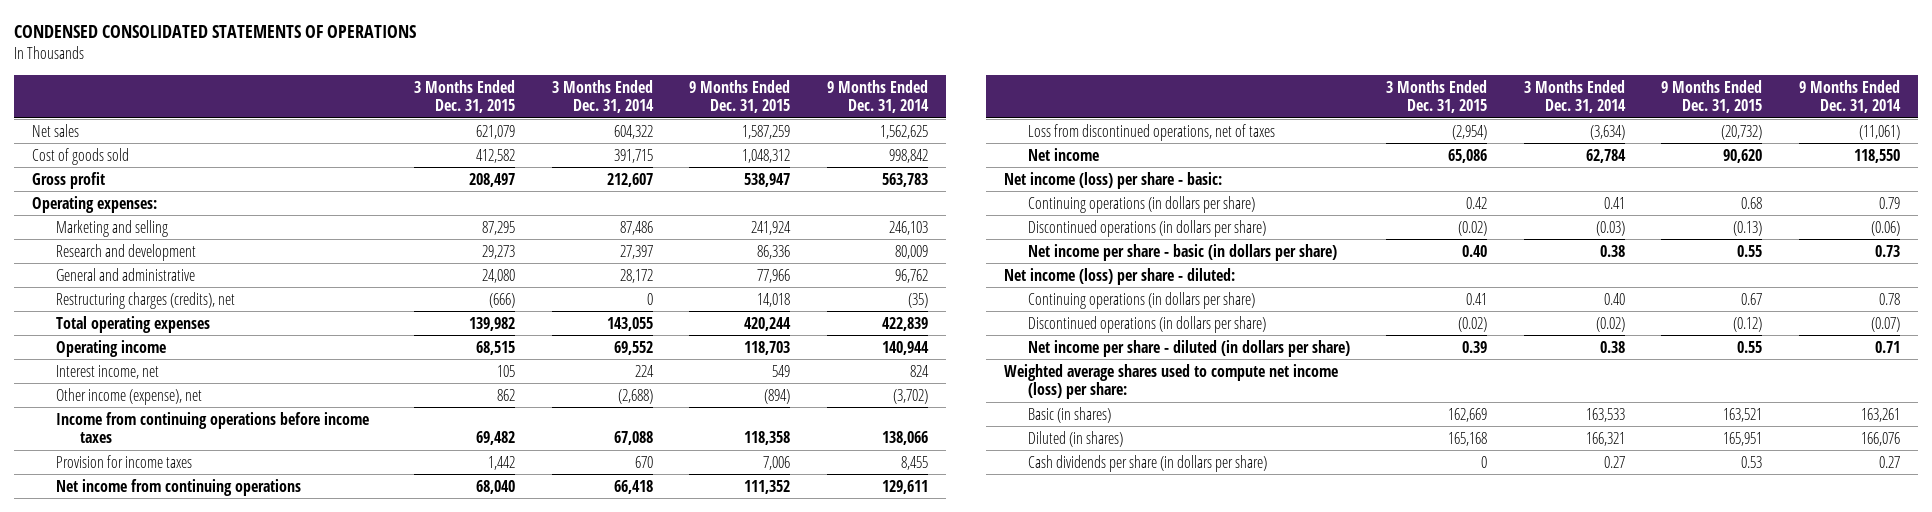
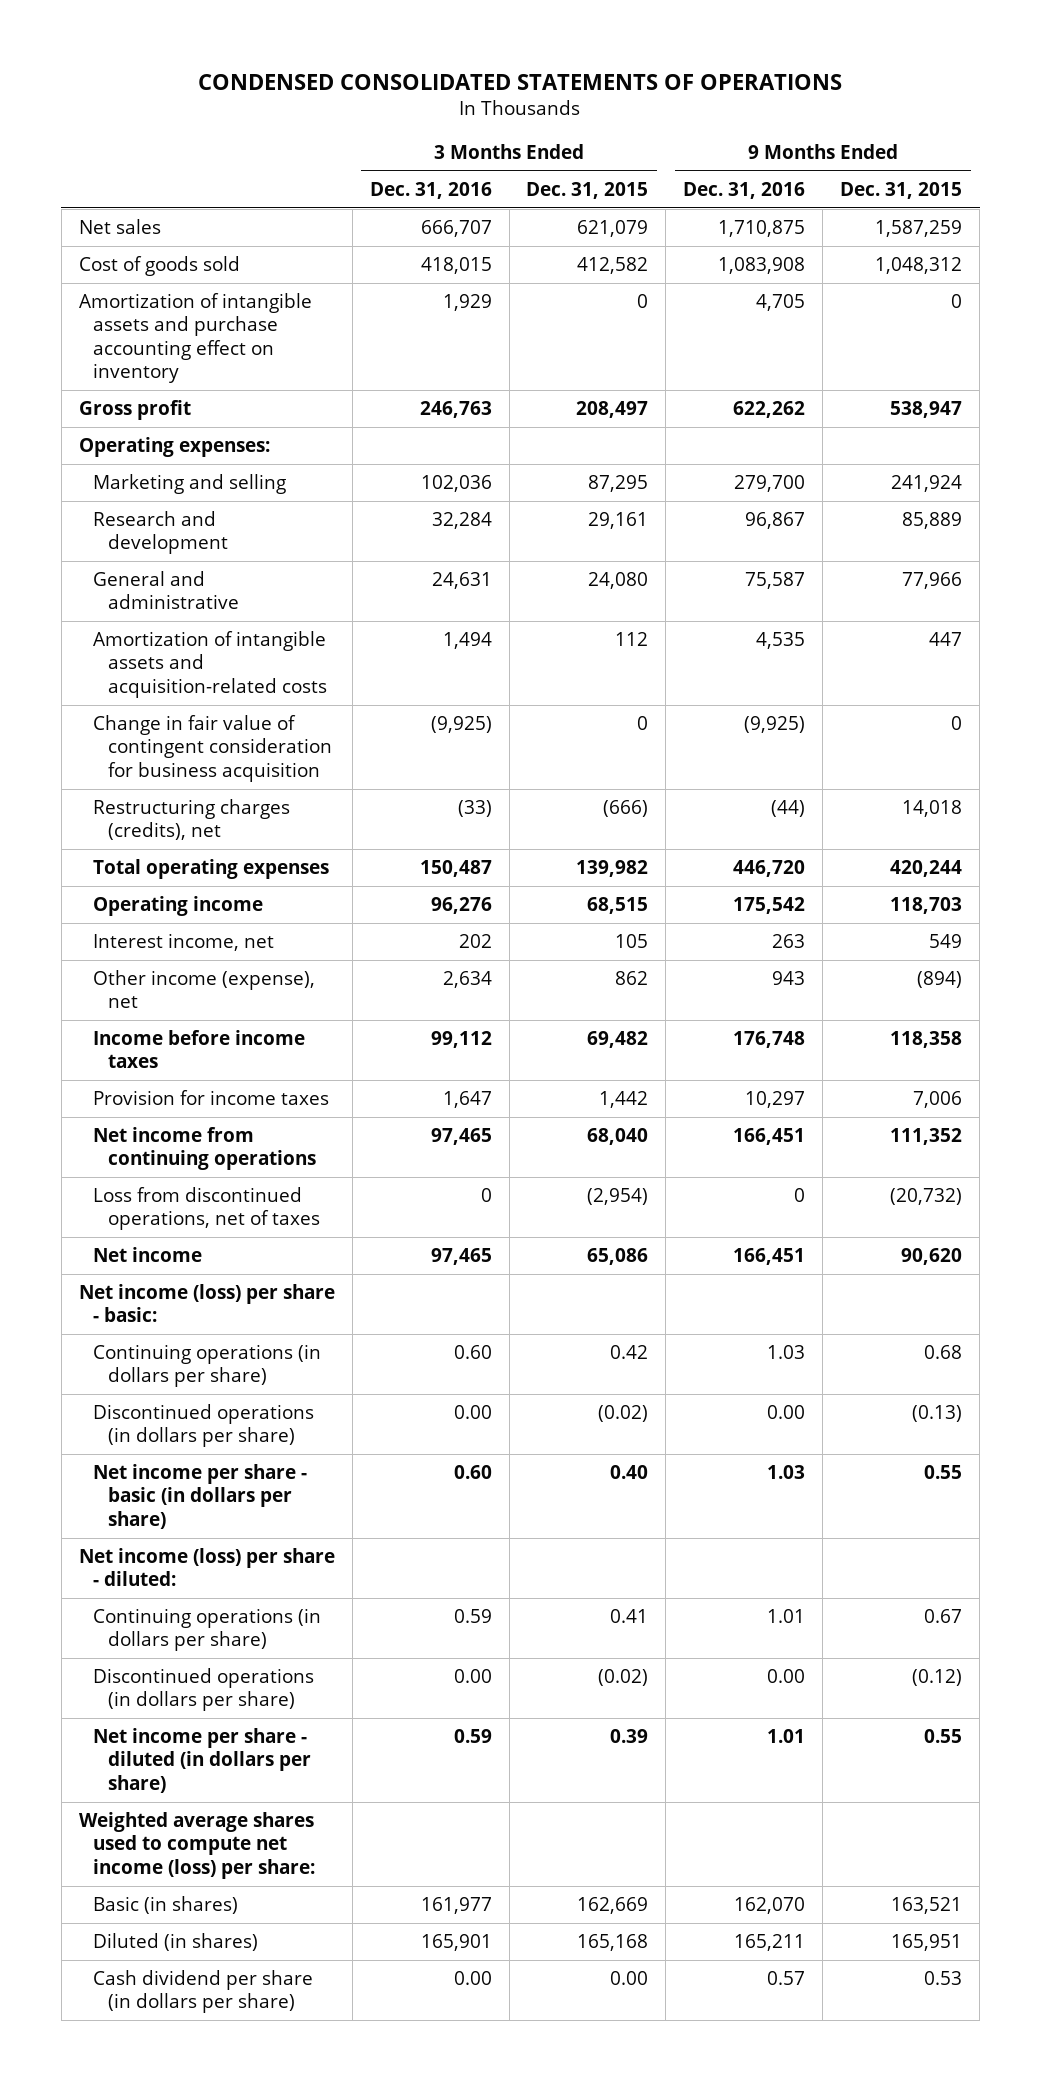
- | 3 Months Ended Dec. 31, 2015 | 3 Months Ended Dec. 31, 2014 | 9 Months Ended Dec. 31, 2015 | 9 Months Ended Dec. 31, 2014
+ | 3 Months Ended Dec. 31, 2016 | 3 Months Ended Dec. 31, 2015 | 9 Months Ended Dec. 31, 2016 | 9 Months Ended Dec. 31, 2015
+ Amortization of intangible assets and purchase accounting effect on inventory | 1,929 | 0 | 4,705 | 0
- Research and development | 29,273 | 27,397 | 86,336 | 80,009
+ Research and development | 32,284 | 29,161 | 96,867 | 85,889
+ Amortization of intangible assets and acquisition-related costs | 1,494 | 112 | 4,535 | 447
+ Change in fair value of contingent consideration for business acquisition | (9,925) | 0 | (9,925) | 0
- Income from continuing operations before income taxes | 69,482 | 67,088 | 118,358 | 138,066
+ Income before income taxes | 99,112 | 69,482 | 176,748 | 118,358
- Cash dividends per share (in dollars per share) | 0 | 0.27 | 0.53 | 0.27
+ Cash dividend per share (in dollars per share) | 0.00 | 0.00 | 0.57 | 0.53

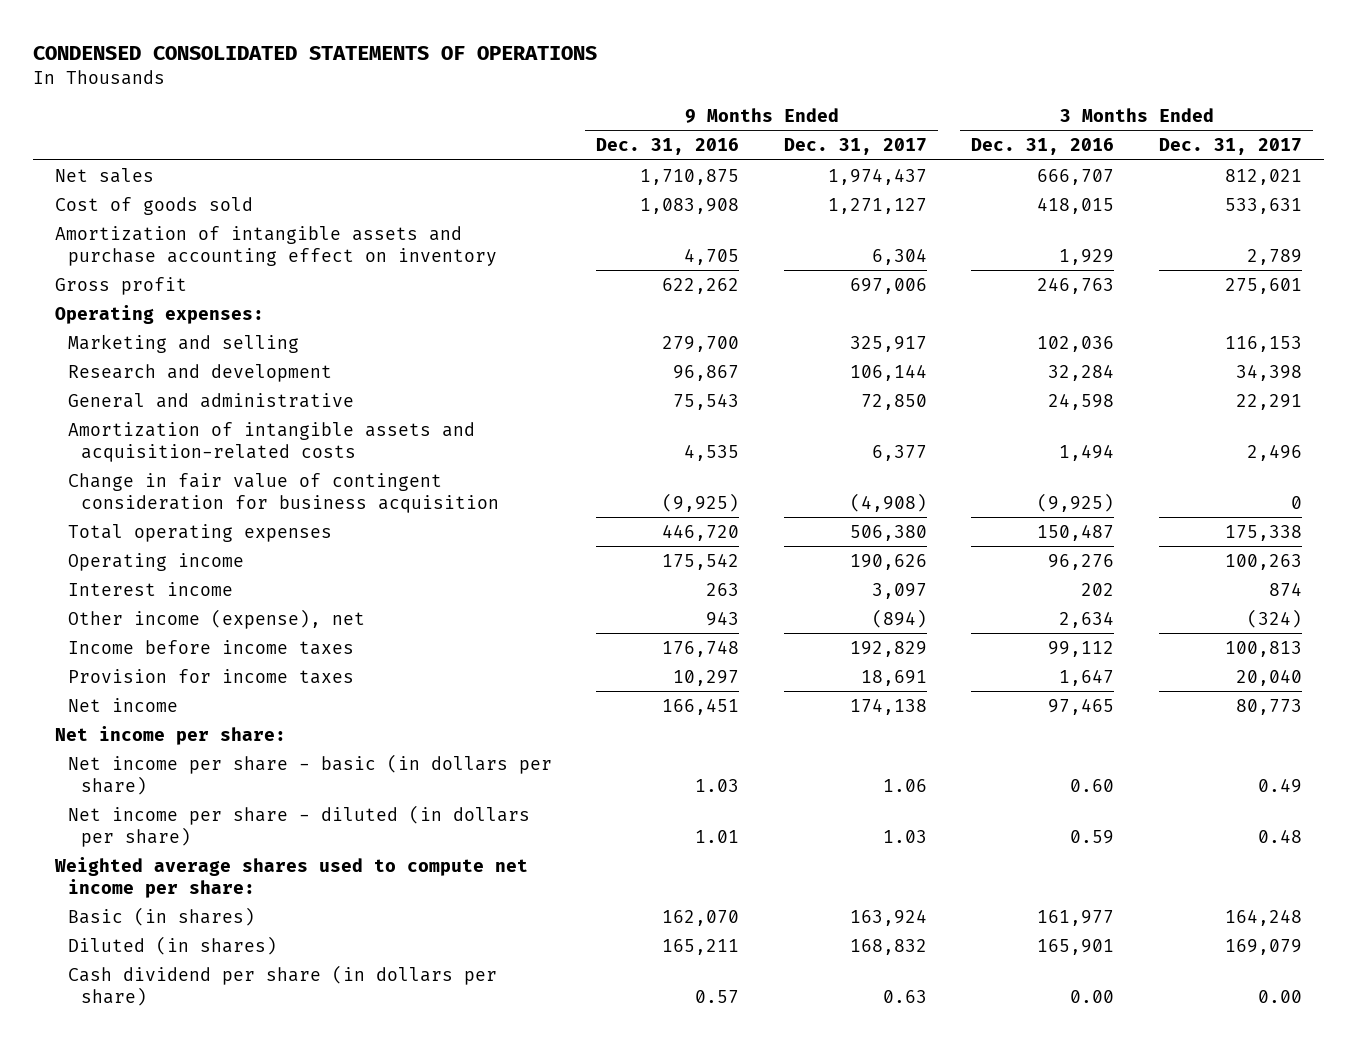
- | 3 Months Ended Dec. 31, 2016 | 3 Months Ended Dec. 31, 2015 | 9 Months Ended Dec. 31, 2016 | 9 Months Ended Dec. 31, 2015
+ | 9 Months Ended Dec. 31, 2016 | 9 Months Ended Dec. 31, 2017 | 3 Months Ended Dec. 31, 2016 | 3 Months Ended Dec. 31, 2017
- General and administrative | 24,631 | 24,080 | 75,587 | 77,966
+ General and administrative | 75,543 | 72,850 | 24,598 | 22,291
- Restructuring charges (credits), net | (33) | (666) | (44) | 14,018
- Interest income, net | 202 | 105 | 263 | 549
+ Interest income | 263 | 3,097 | 202 | 874
- Net income from continuing operations | 97,465 | 68,040 | 166,451 | 111,352
- Loss from discontinued operations, net of taxes | 0 | (2,954) | 0 | (20,732)
- Net income (loss) per share - basic:
- Continuing operations (in dollars per share) | 0.60 | 0.42 | 1.03 | 0.68
- Discontinued operations (in dollars per share) | 0.00 | (0.02) | 0.00 | (0.13)
+ Net income per share:
- Net income (loss) per share - diluted:
- Continuing operations (in dollars per share) | 0.59 | 0.41 | 1.01 | 0.67
- Discontinued operations (in dollars per share) | 0.00 | (0.02) | 0.00 | (0.12)
- Weighted average shares used to compute net income (loss) per share:
+ Weighted average shares used to compute net income per share:

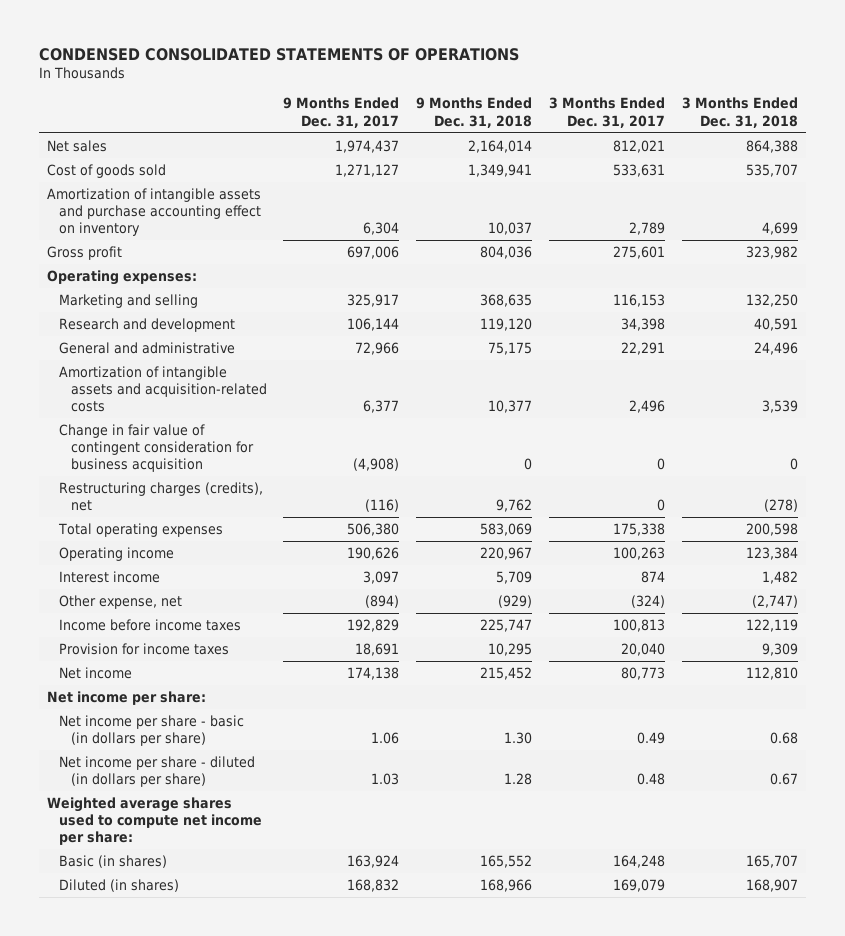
- | 9 Months Ended Dec. 31, 2016 | 9 Months Ended Dec. 31, 2017 | 3 Months Ended Dec. 31, 2016 | 3 Months Ended Dec. 31, 2017
+ | 9 Months Ended Dec. 31, 2017 | 9 Months Ended Dec. 31, 2018 | 3 Months Ended Dec. 31, 2017 | 3 Months Ended Dec. 31, 2018
- General and administrative | 75,543 | 72,850 | 24,598 | 22,291
+ General and administrative | 72,966 | 75,175 | 22,291 | 24,496
+ Restructuring charges (credits), net | (116) | 9,762 | 0 | (278)
- Other income (expense), net | 943 | (894) | 2,634 | (324)
+ Other expense, net | (894) | (929) | (324) | (2,747)
- Cash dividend per share (in dollars per share) | 0.57 | 0.63 | 0.00 | 0.00

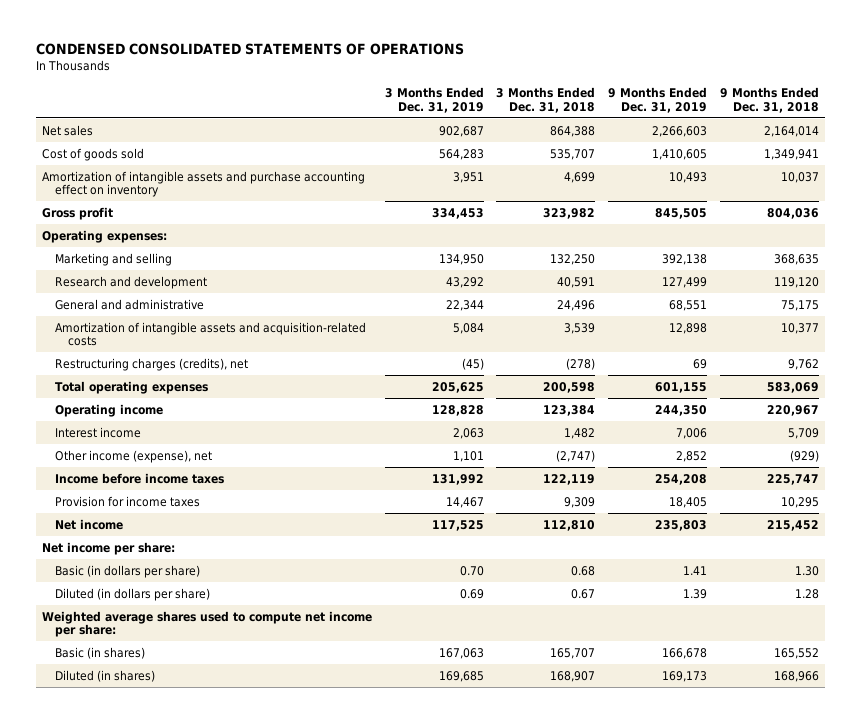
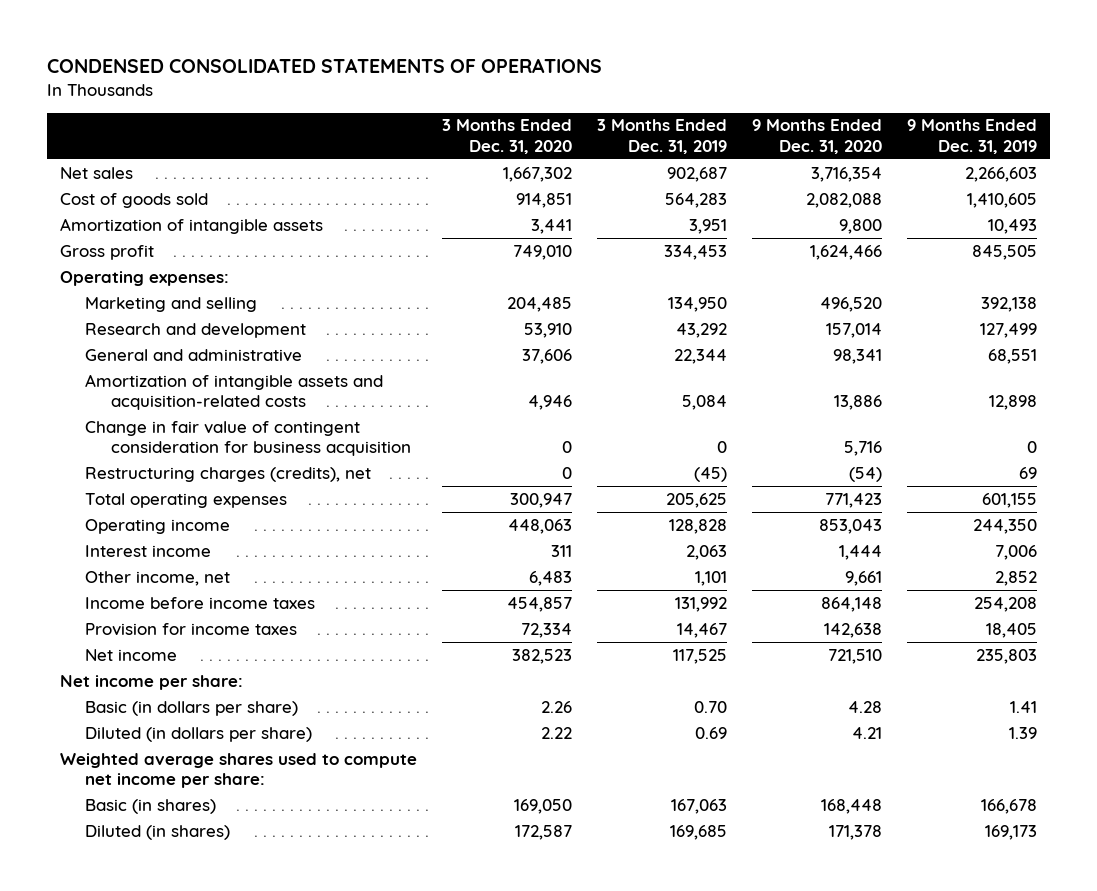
- | 3 Months Ended Dec. 31, 2019 | 3 Months Ended Dec. 31, 2018 | 9 Months Ended Dec. 31, 2019 | 9 Months Ended Dec. 31, 2018
+ | 3 Months Ended Dec. 31, 2020 | 3 Months Ended Dec. 31, 2019 | 9 Months Ended Dec. 31, 2020 | 9 Months Ended Dec. 31, 2019
- Amortization of intangible assets and purchase accounting effect on inventory | 3,951 | 4,699 | 10,493 | 10,037
+ Amortization of intangible assets | 3,441 | 3,951 | 9,800 | 10,493
+ Change in fair value of contingent consideration for business acquisition | 0 | 0 | 5,716 | 0
- Other income (expense), net | 1,101 | (2,747) | 2,852 | (929)
+ Other income, net | 6,483 | 1,101 | 9,661 | 2,852

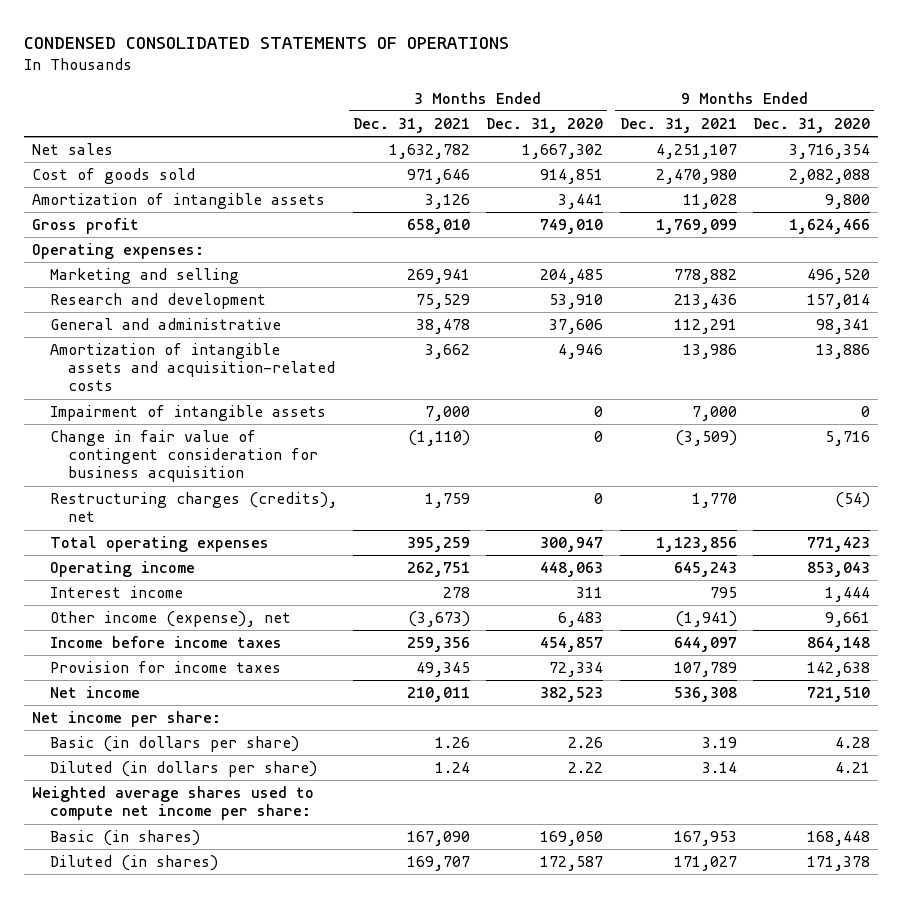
- | 3 Months Ended Dec. 31, 2020 | 3 Months Ended Dec. 31, 2019 | 9 Months Ended Dec. 31, 2020 | 9 Months Ended Dec. 31, 2019
+ | 3 Months Ended Dec. 31, 2021 | 3 Months Ended Dec. 31, 2020 | 9 Months Ended Dec. 31, 2021 | 9 Months Ended Dec. 31, 2020
+ Impairment of intangible assets | 7,000 | 0 | 7,000 | 0
- Other income, net | 6,483 | 1,101 | 9,661 | 2,852
+ Other income (expense), net | (3,673) | 6,483 | (1,941) | 9,661

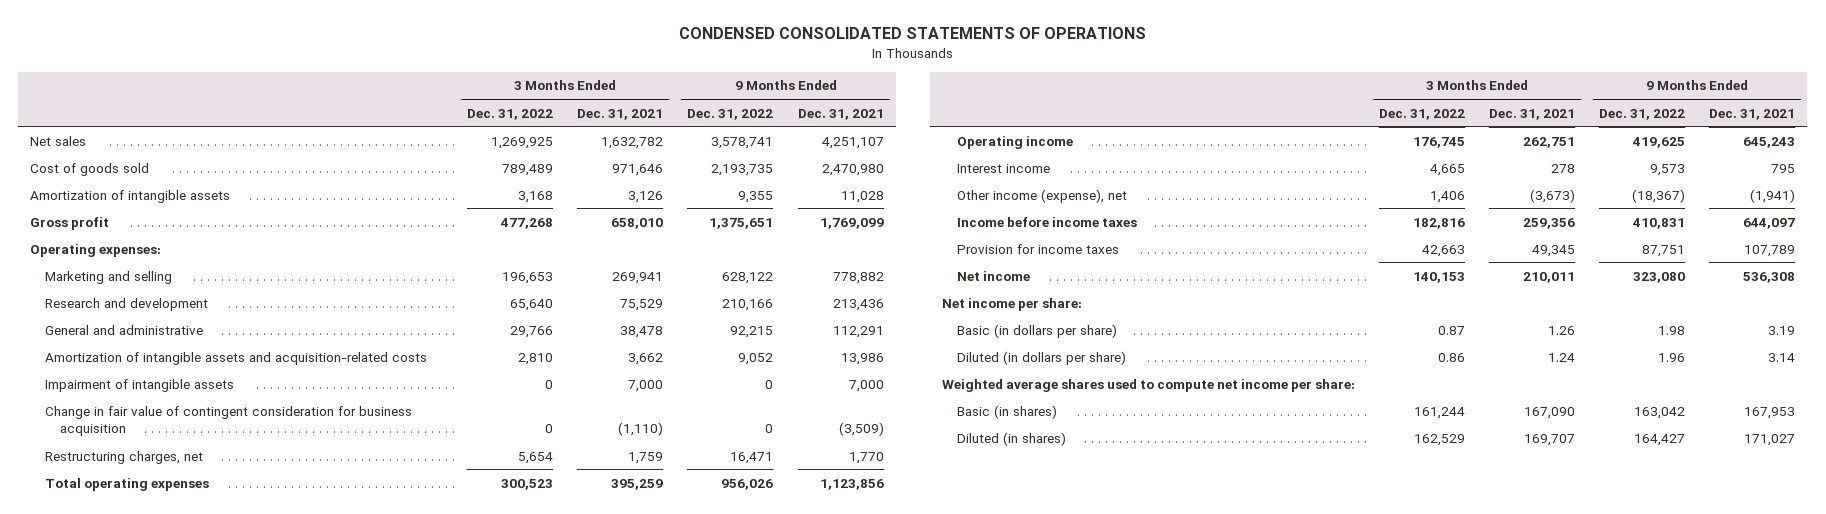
- | 3 Months Ended Dec. 31, 2021 | 3 Months Ended Dec. 31, 2020 | 9 Months Ended Dec. 31, 2021 | 9 Months Ended Dec. 31, 2020
+ | 3 Months Ended Dec. 31, 2022 | 3 Months Ended Dec. 31, 2021 | 9 Months Ended Dec. 31, 2022 | 9 Months Ended Dec. 31, 2021
- Restructuring charges (credits), net | 1,759 | 0 | 1,770 | (54)
+ Restructuring charges, net | 5,654 | 1,759 | 16,471 | 1,770

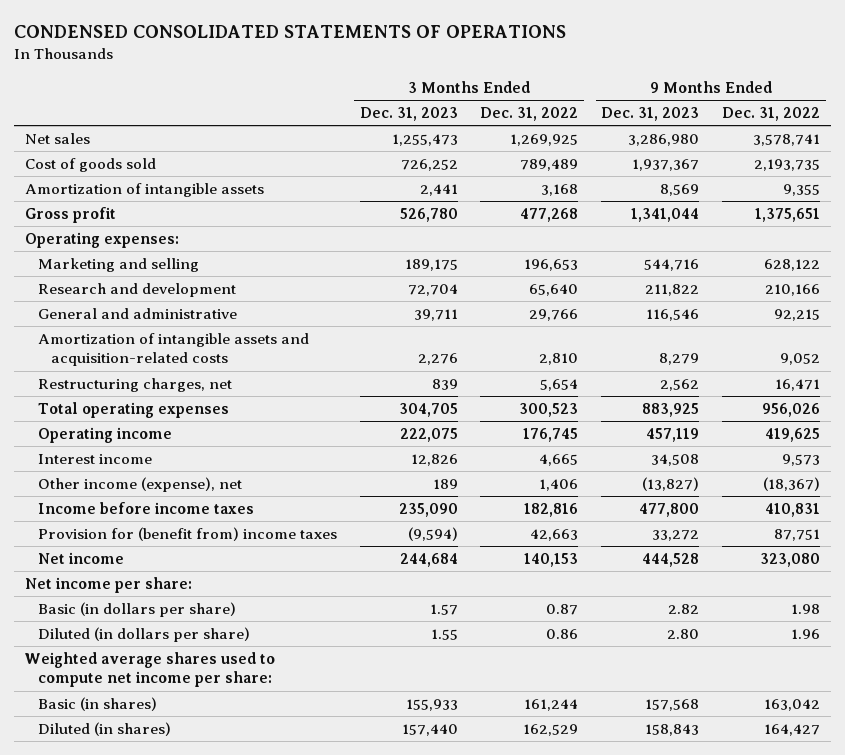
- | 3 Months Ended Dec. 31, 2022 | 3 Months Ended Dec. 31, 2021 | 9 Months Ended Dec. 31, 2022 | 9 Months Ended Dec. 31, 2021
+ | 3 Months Ended Dec. 31, 2023 | 3 Months Ended Dec. 31, 2022 | 9 Months Ended Dec. 31, 2023 | 9 Months Ended Dec. 31, 2022
- Impairment of intangible assets | 0 | 7,000 | 0 | 7,000
- Change in fair value of contingent consideration for business acquisition | 0 | (1,110) | 0 | (3,509)
- Provision for income taxes | 42,663 | 49,345 | 87,751 | 107,789
+ Provision for (benefit from) income taxes | (9,594) | 42,663 | 33,272 | 87,751

